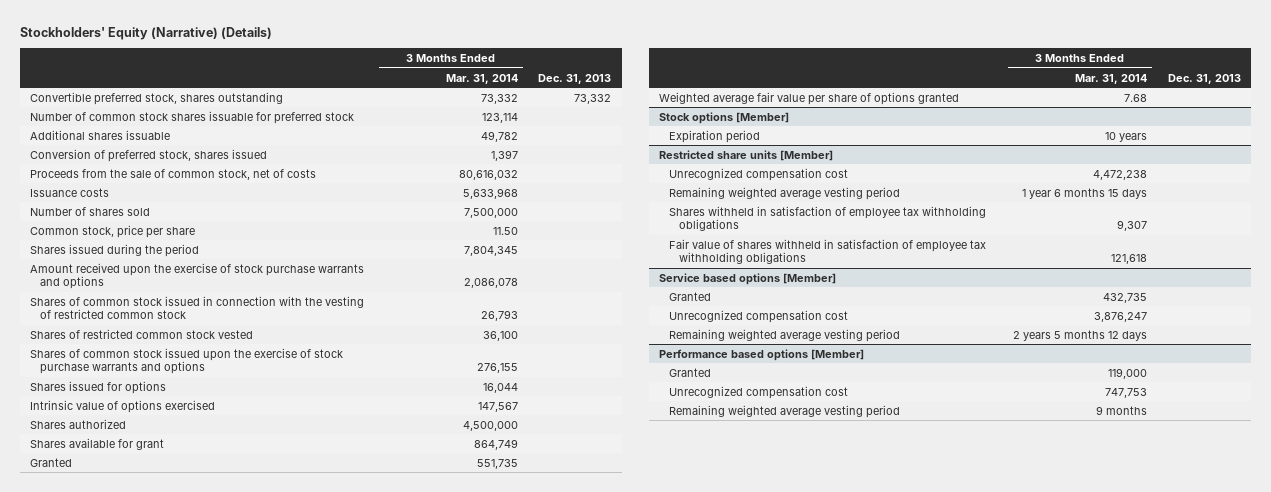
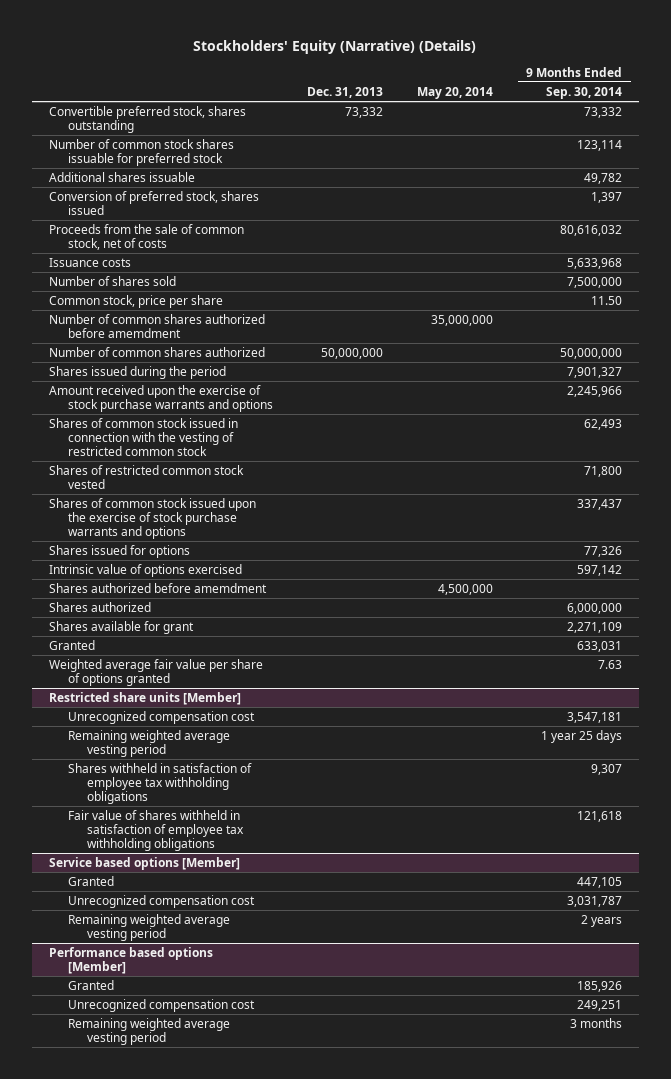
- | 3 Months Ended Mar. 31, 2014 | Dec. 31, 2013
+ | Dec. 31, 2013 | May 20, 2014 | 9 Months Ended Sep. 30, 2014
+ Number of common shares authorized before amemdment | | 35,000,000 |
+ Number of common shares authorized | 50,000,000 | | 50,000,000
+ Shares authorized before amemdment | | 4,500,000 |
- Stock options [Member]
- Expiration period | 10 years |

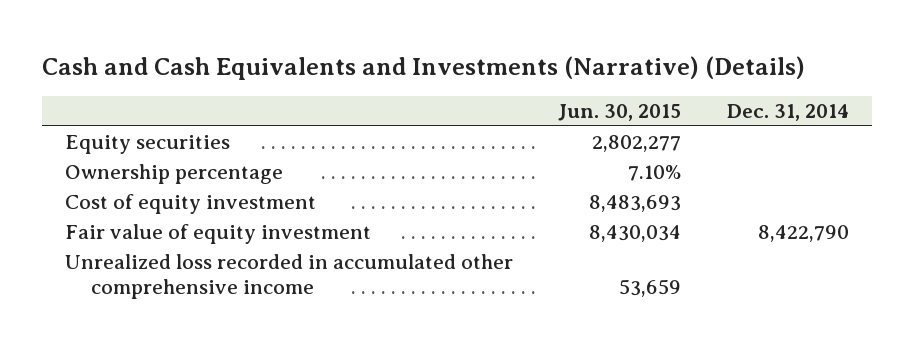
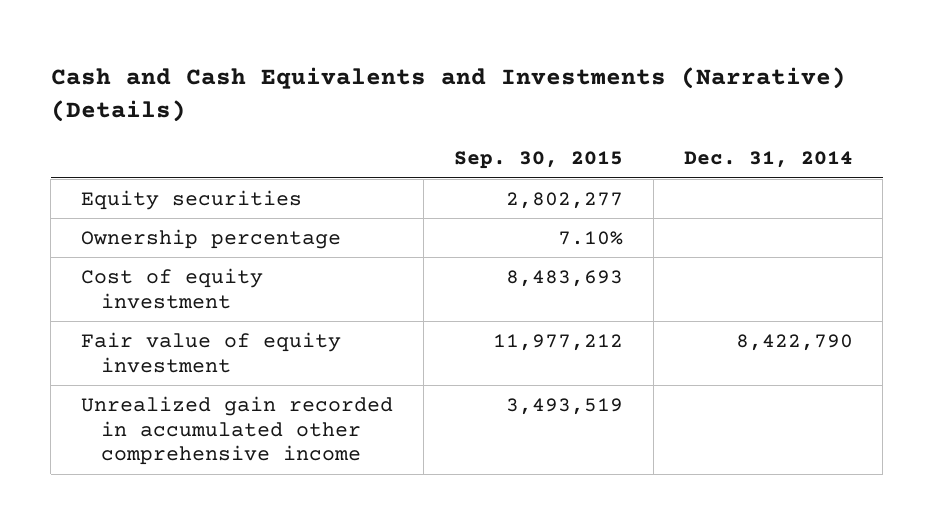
- | Jun. 30, 2015 | Dec. 31, 2014
+ | Sep. 30, 2015 | Dec. 31, 2014
- Unrealized loss recorded in accumulated other comprehensive income | 53,659 |
+ Unrealized gain recorded in accumulated other comprehensive income | 3,493,519 |

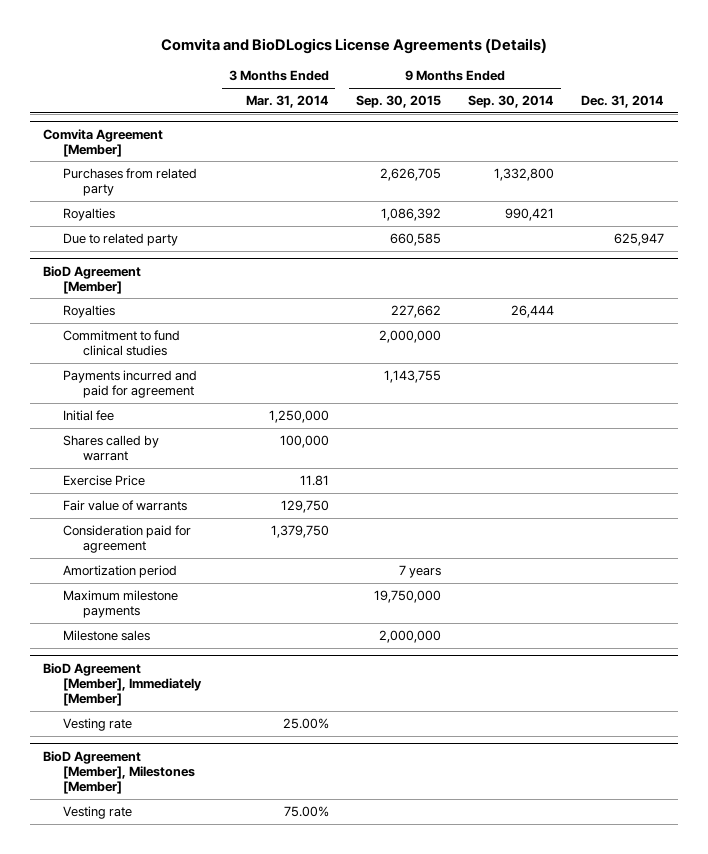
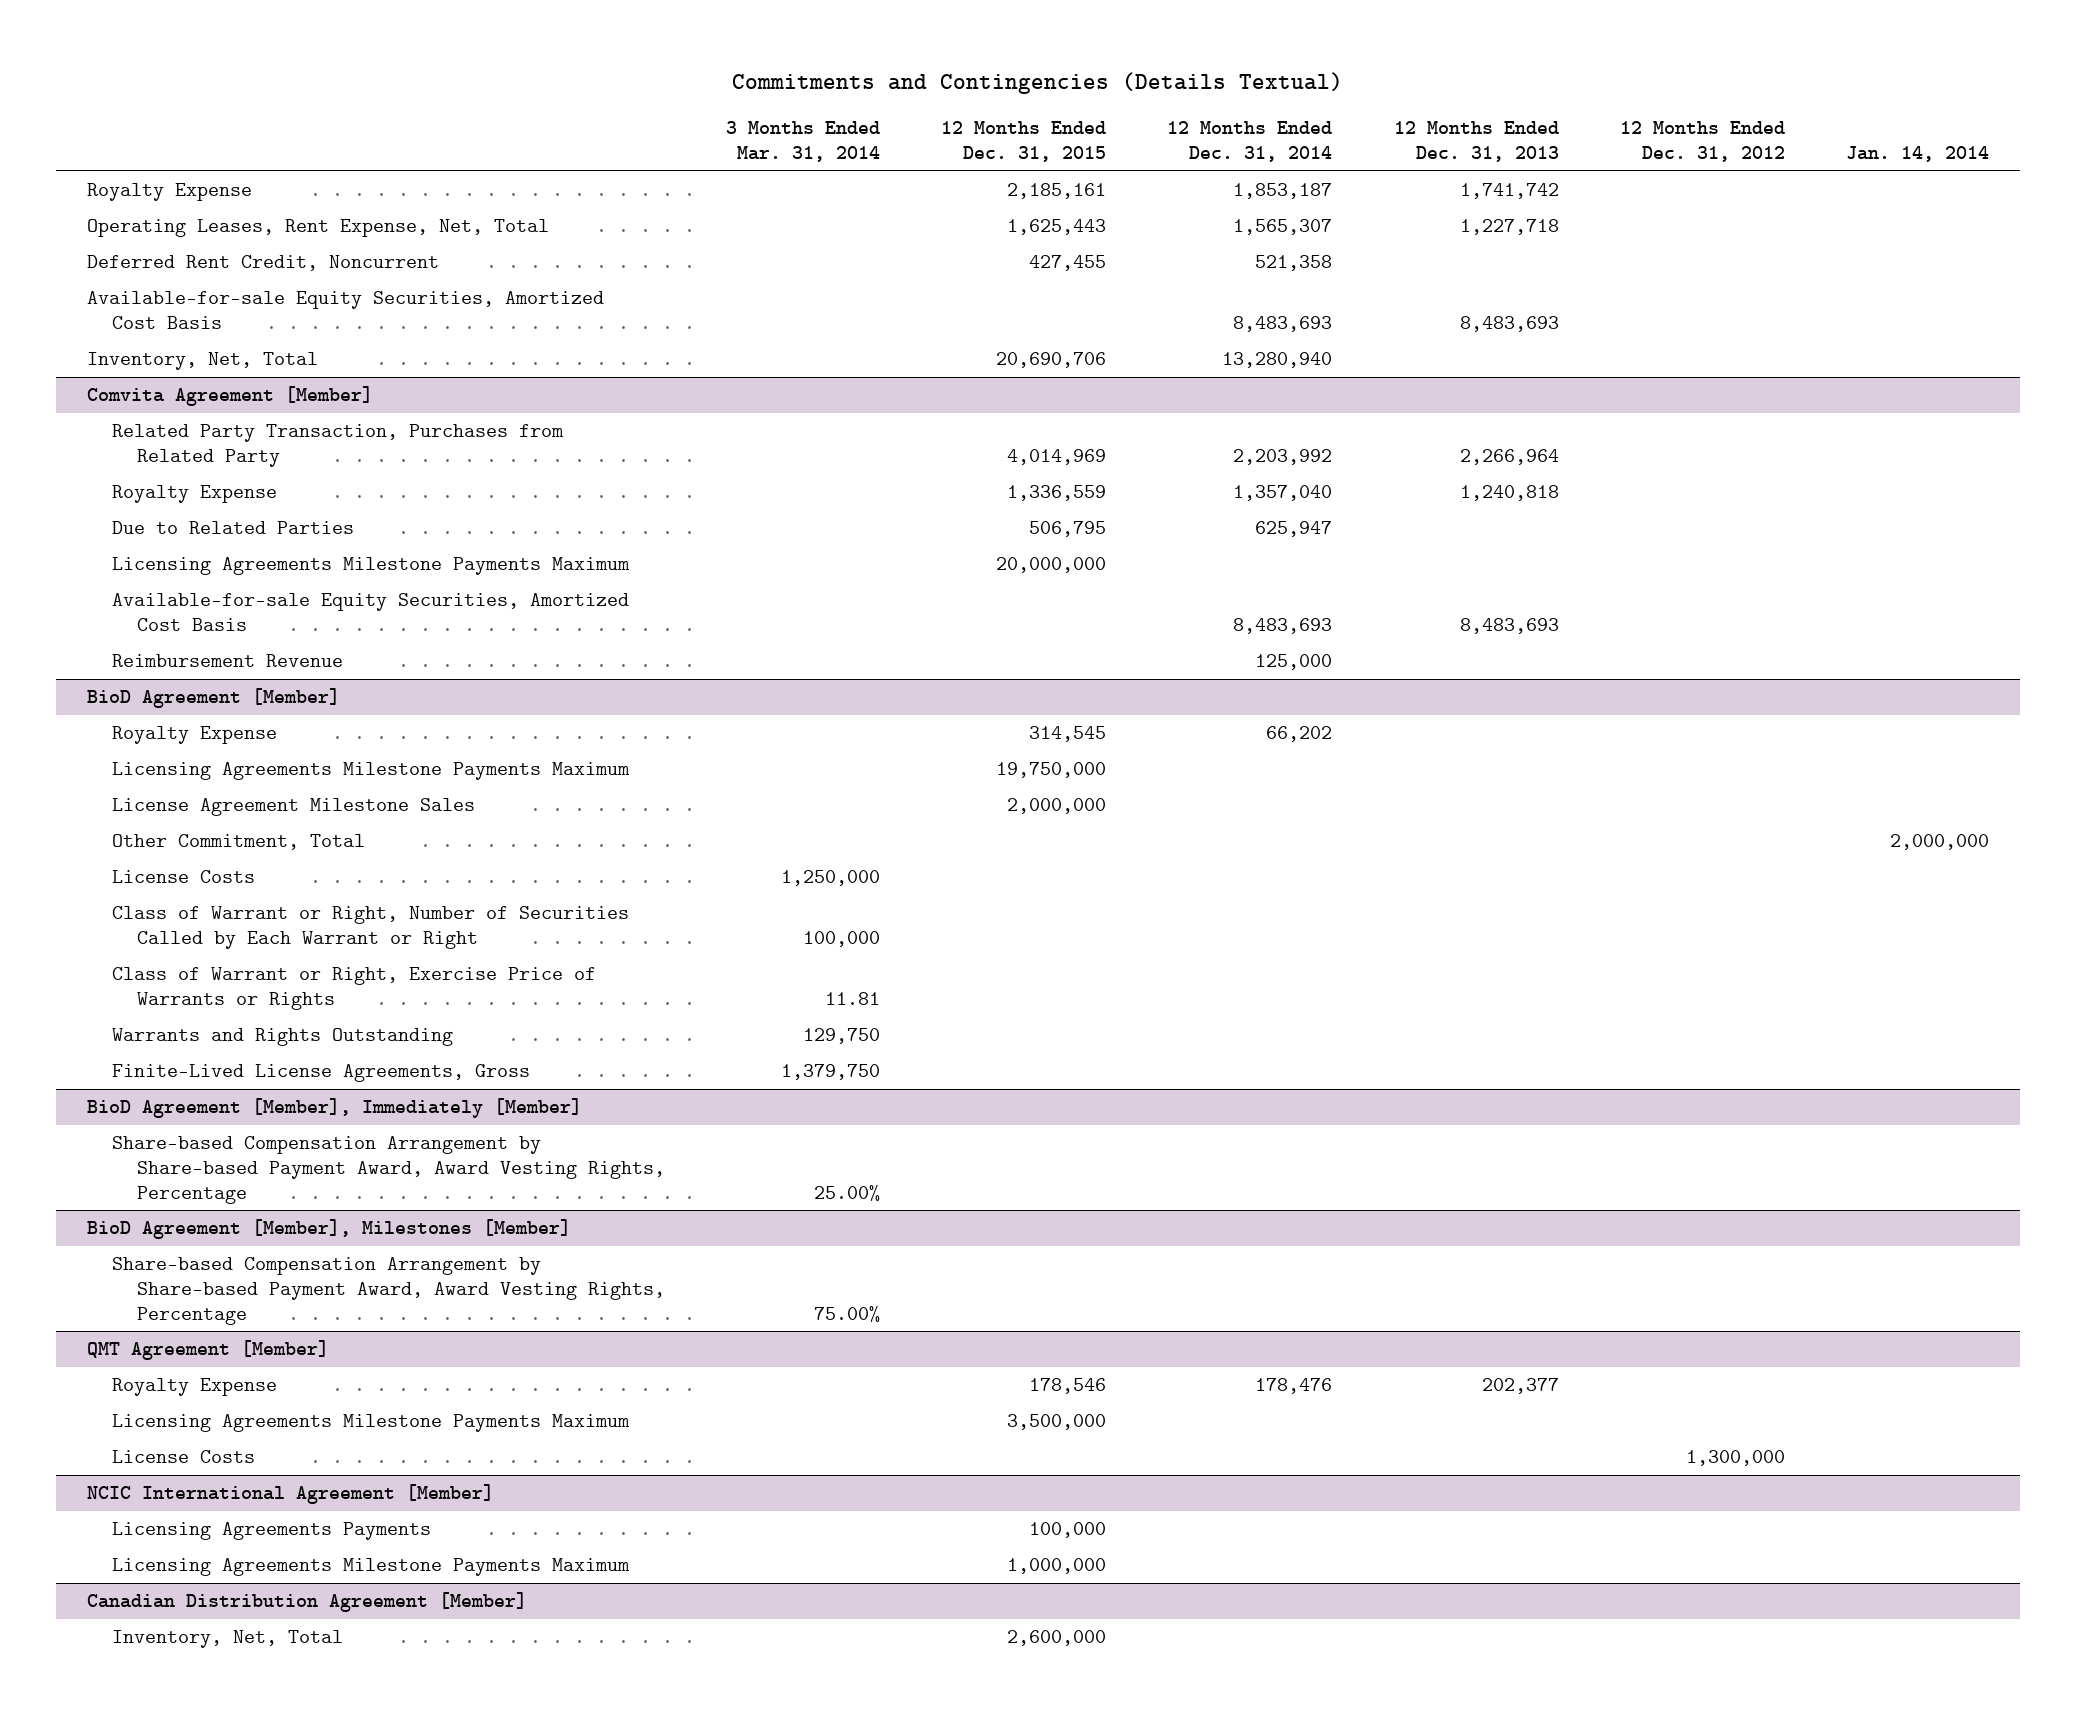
- Comvita and BioDLogics License Agreements (Details)
+ Commitments and Contingencies (Details Textual)
- | 3 Months Ended Mar. 31, 2014 | 9 Months Ended Sep. 30, 2015 | 9 Months Ended Sep. 30, 2014 | Dec. 31, 2014
+ | 3 Months Ended Mar. 31, 2014 | 12 Months Ended Dec. 31, 2015 | 12 Months Ended Dec. 31, 2014 | 12 Months Ended Dec. 31, 2013 | 12 Months Ended Dec. 31, 2012 | Jan. 14, 2014
+ Royalty Expense | | 2,185,161 | 1,853,187 | 1,741,742 | |
+ Operating Leases, Rent Expense, Net, Total | | 1,625,443 | 1,565,307 | 1,227,718 | |
+ Deferred Rent Credit, Noncurrent | | 427,455 | 521,358 | | |
+ Available-for-sale Equity Securities, Amortized Cost Basis | | | 8,483,693 | 8,483,693 | |
+ Inventory, Net, Total | | 20,690,706 | 13,280,940 | | |
@ Comvita Agreement [Member]
- Purchases from related party | | 2,626,705 | 1,332,800 |
- Royalties | | 1,086,392 | 990,421 |
- Due to related party | | 660,585 | | 625,947
+ Related Party Transaction, Purchases from Related Party | | 4,014,969 | 2,203,992 | 2,266,964 | |
+ Royalty Expense | | 1,336,559 | 1,357,040 | 1,240,818 | |
+ Due to Related Parties | | 506,795 | 625,947 | | |
+ Licensing Agreements Milestone Payments Maximum | | 20,000,000 | | | |
+ Available-for-sale Equity Securities, Amortized Cost Basis | | | 8,483,693 | 8,483,693 | |
+ Reimbursement Revenue | | | 125,000 | | |
@ BioD Agreement [Member]
- Royalties | | 227,662 | 26,444 |
- Commitment to fund clinical studies | | 2,000,000 | |
- Payments incurred and paid for agreement | | 1,143,755 | |
- Initial fee | 1,250,000 | | |
- Shares called by warrant | 100,000 | | |
- Exercise Price | 11.81 | | |
- Fair value of warrants | 129,750 | | |
- Consideration paid for agreement | 1,379,750 | | |
- Amortization period | | 7 years | |
- Maximum milestone payments | | 19,750,000 | |
- Milestone sales | | 2,000,000 | |
+ Royalty Expense | | 314,545 | 66,202 | | |
+ Licensing Agreements Milestone Payments Maximum | | 19,750,000 | | | |
+ License Agreement Milestone Sales | | 2,000,000 | | | |
+ Other Commitment, Total | | | | | | 2,000,000
+ License Costs | 1,250,000 | | | | |
+ Class of Warrant or Right, Number of Securities Called by Each Warrant or Right | 100,000 | | | | |
+ Class of Warrant or Right, Exercise Price of Warrants or Rights | 11.81 | | | | |
+ Warrants and Rights Outstanding | 129,750 | | | | |
+ Finite-Lived License Agreements, Gross | 1,379,750 | | | | |
@ BioD Agreement [Member], Immediately [Member]
- Vesting rate | 25.00% | | |
+ Share-based Compensation Arrangement by Share-based Payment Award, Award Vesting Rights, Percentage | 25.00% | | | | |
@ BioD Agreement [Member], Milestones [Member]
- Vesting rate | 75.00% | | |
+ Share-based Compensation Arrangement by Share-based Payment Award, Award Vesting Rights, Percentage | 75.00% | | | | |
+ QMT Agreement [Member]
+ Royalty Expense | | 178,546 | 178,476 | 202,377 | |
+ Licensing Agreements Milestone Payments Maximum | | 3,500,000 | | | |
+ License Costs | | | | | 1,300,000 |
+ NCIC International Agreement [Member]
+ Licensing Agreements Payments | | 100,000 | | | |
+ Licensing Agreements Milestone Payments Maximum | | 1,000,000 | | | |
+ Canadian Distribution Agreement [Member]
+ Inventory, Net, Total | | 2,600,000 | | | |

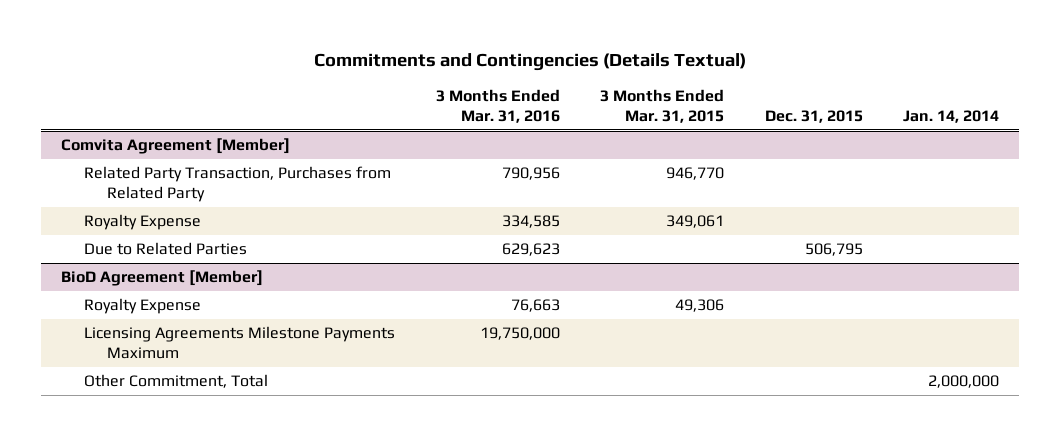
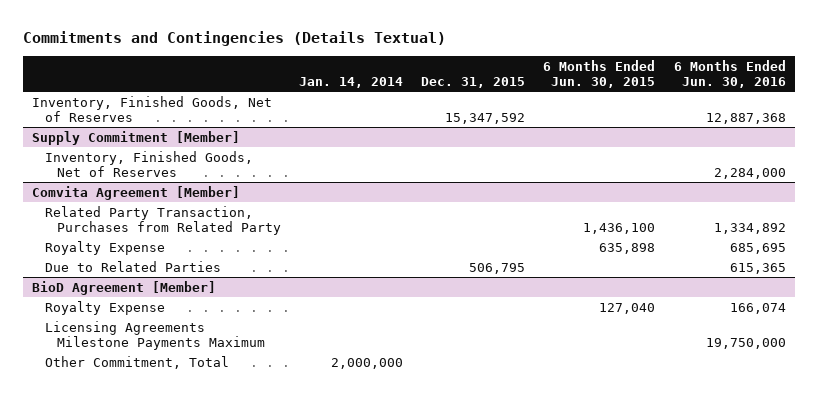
- | 3 Months Ended Mar. 31, 2016 | 3 Months Ended Mar. 31, 2015 | Dec. 31, 2015 | Jan. 14, 2014
+ | Jan. 14, 2014 | Dec. 31, 2015 | 6 Months Ended Jun. 30, 2015 | 6 Months Ended Jun. 30, 2016
+ Inventory, Finished Goods, Net of Reserves | | 15,347,592 | | 12,887,368
+ Supply Commitment [Member]
+ Inventory, Finished Goods, Net of Reserves | | | | 2,284,000

